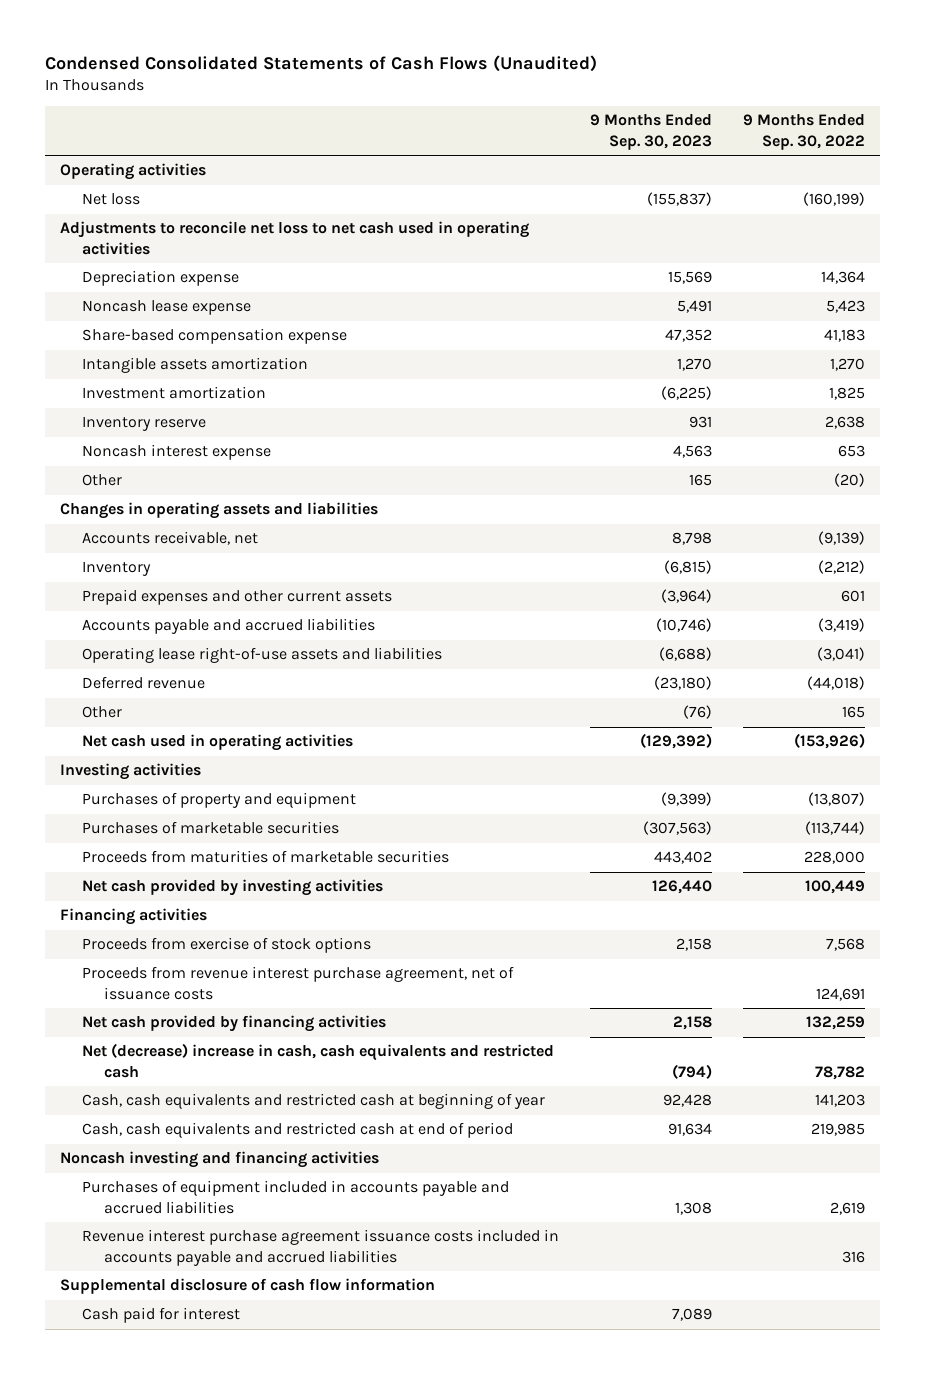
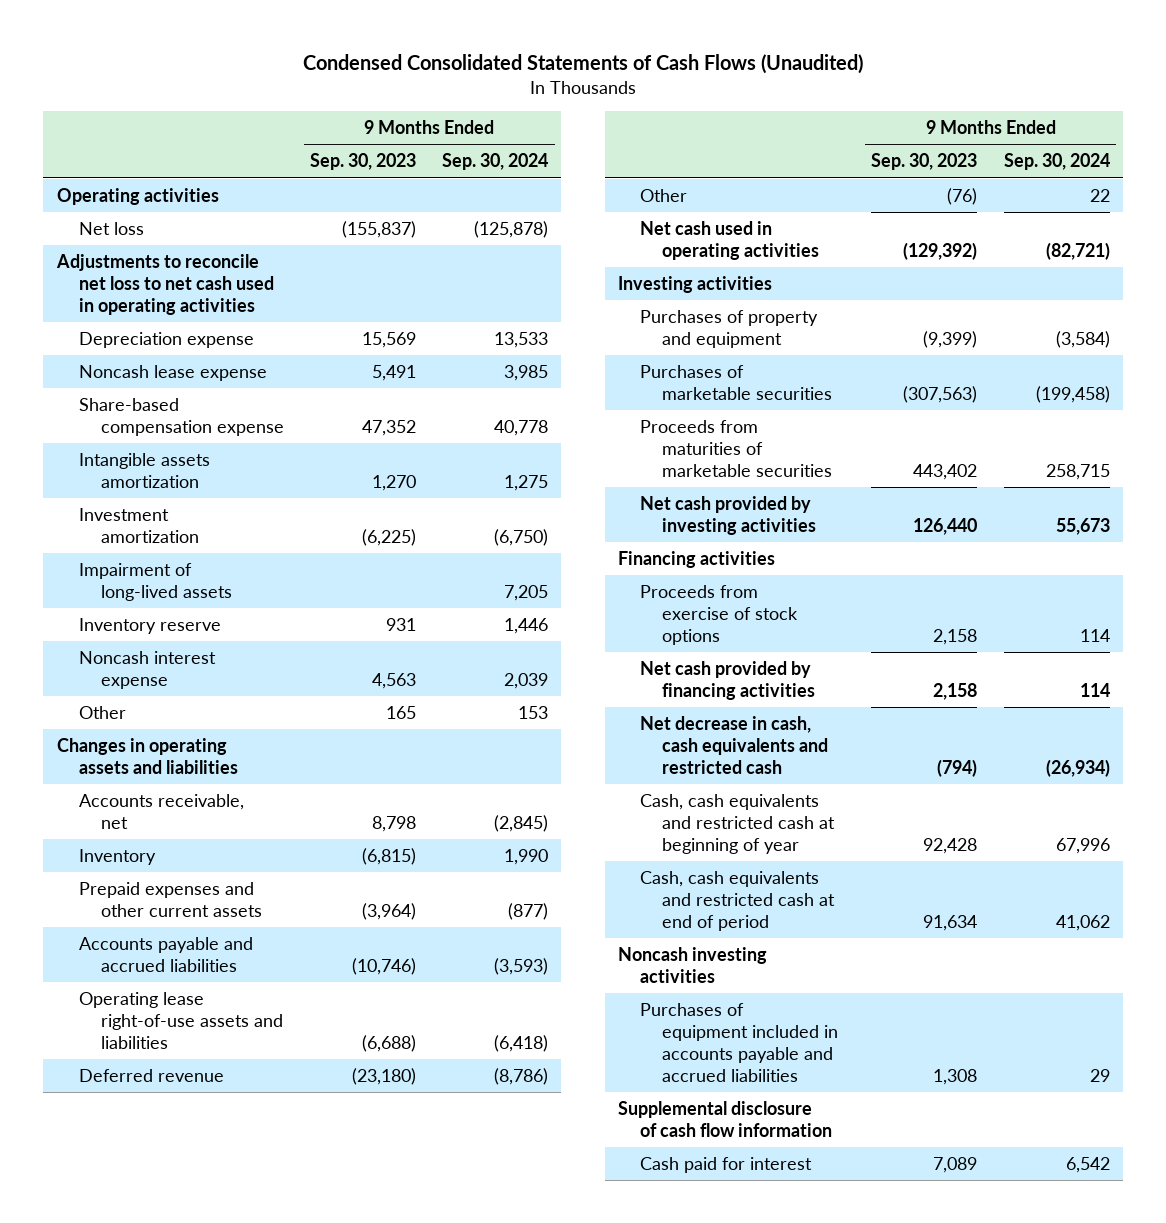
- | 9 Months Ended Sep. 30, 2023 | 9 Months Ended Sep. 30, 2022
+ | 9 Months Ended Sep. 30, 2023 | 9 Months Ended Sep. 30, 2024
+ Impairment of long-lived assets | | 7,205
- Proceeds from revenue interest purchase agreement, net of issuance costs | | 124,691
- Net (decrease) increase in cash, cash equivalents and restricted cash | (794) | 78,782
+ Net decrease in cash, cash equivalents and restricted cash | (794) | (26,934)
- Noncash investing and financing activities
+ Noncash investing activities
- Revenue interest purchase agreement issuance costs included in accounts payable and accrued liabilities | | 316

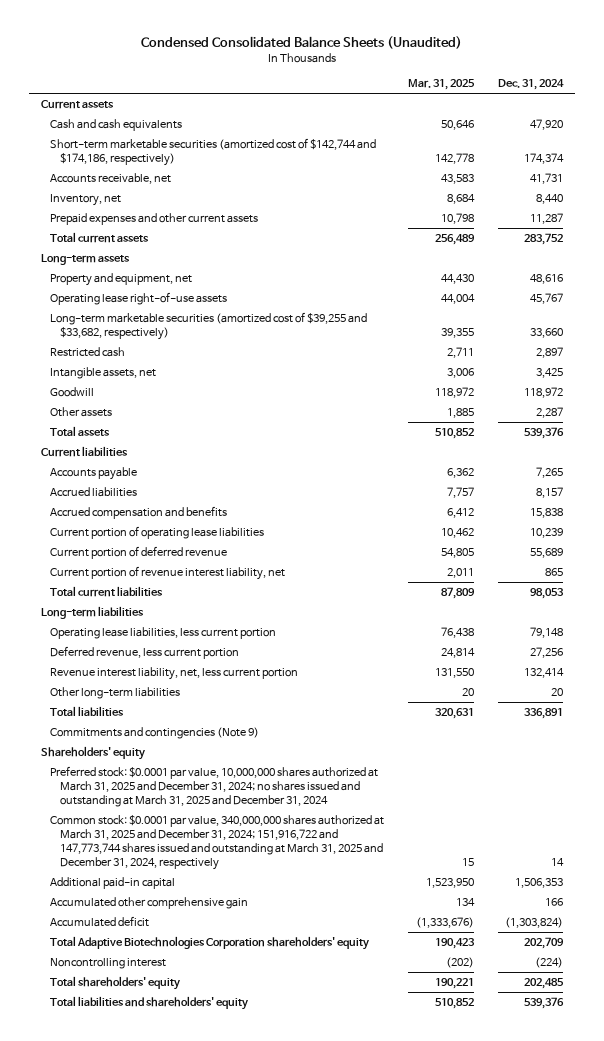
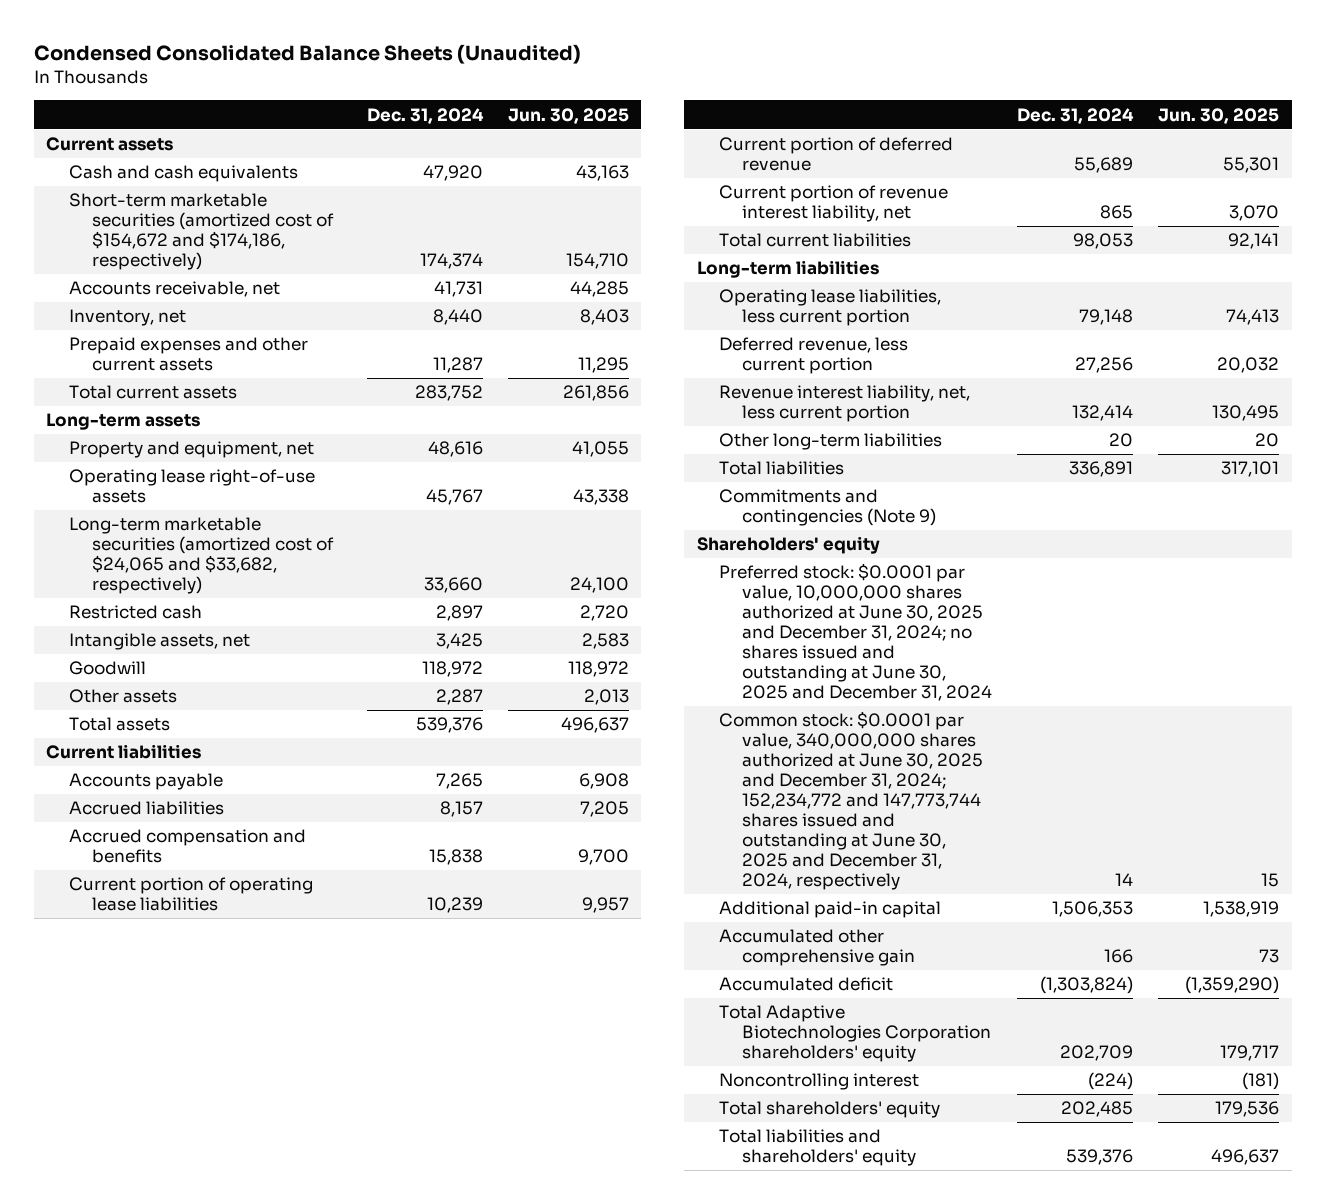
- | Mar. 31, 2025 | Dec. 31, 2024
+ | Dec. 31, 2024 | Jun. 30, 2025
- Short-term marketable securities (amortized cost of $142,744 and $174,186, respectively) | 142,778 | 174,374
+ Short-term marketable securities (amortized cost of $154,672 and $174,186, respectively) | 174,374 | 154,710
- Long-term marketable securities (amortized cost of $39,255 and $33,682, respectively) | 39,355 | 33,660
+ Long-term marketable securities (amortized cost of $24,065 and $33,682, respectively) | 33,660 | 24,100
- Preferred stock: $0.0001 par value, 10,000,000 shares authorized at March 31, 2025 and December 31, 2024; no shares issued and outstanding at March 31, 2025 and December 31, 2024
- Common stock: $0.0001 par value, 340,000,000 shares authorized at March 31, 2025 and December 31, 2024; 151,916,722 and 147,773,744 shares issued and outstanding at March 31, 2025 and December 31, 2024, respectively | 15 | 14
+ Preferred stock: $0.0001 par value, 10,000,000 shares authorized at June 30, 2025 and December 31, 2024; no shares issued and outstanding at June 30, 2025 and December 31, 2024
+ Common stock: $0.0001 par value, 340,000,000 shares authorized at June 30, 2025 and December 31, 2024; 152,234,772 and 147,773,744 shares issued and outstanding at June 30, 2025 and December 31, 2024, respectively | 14 | 15

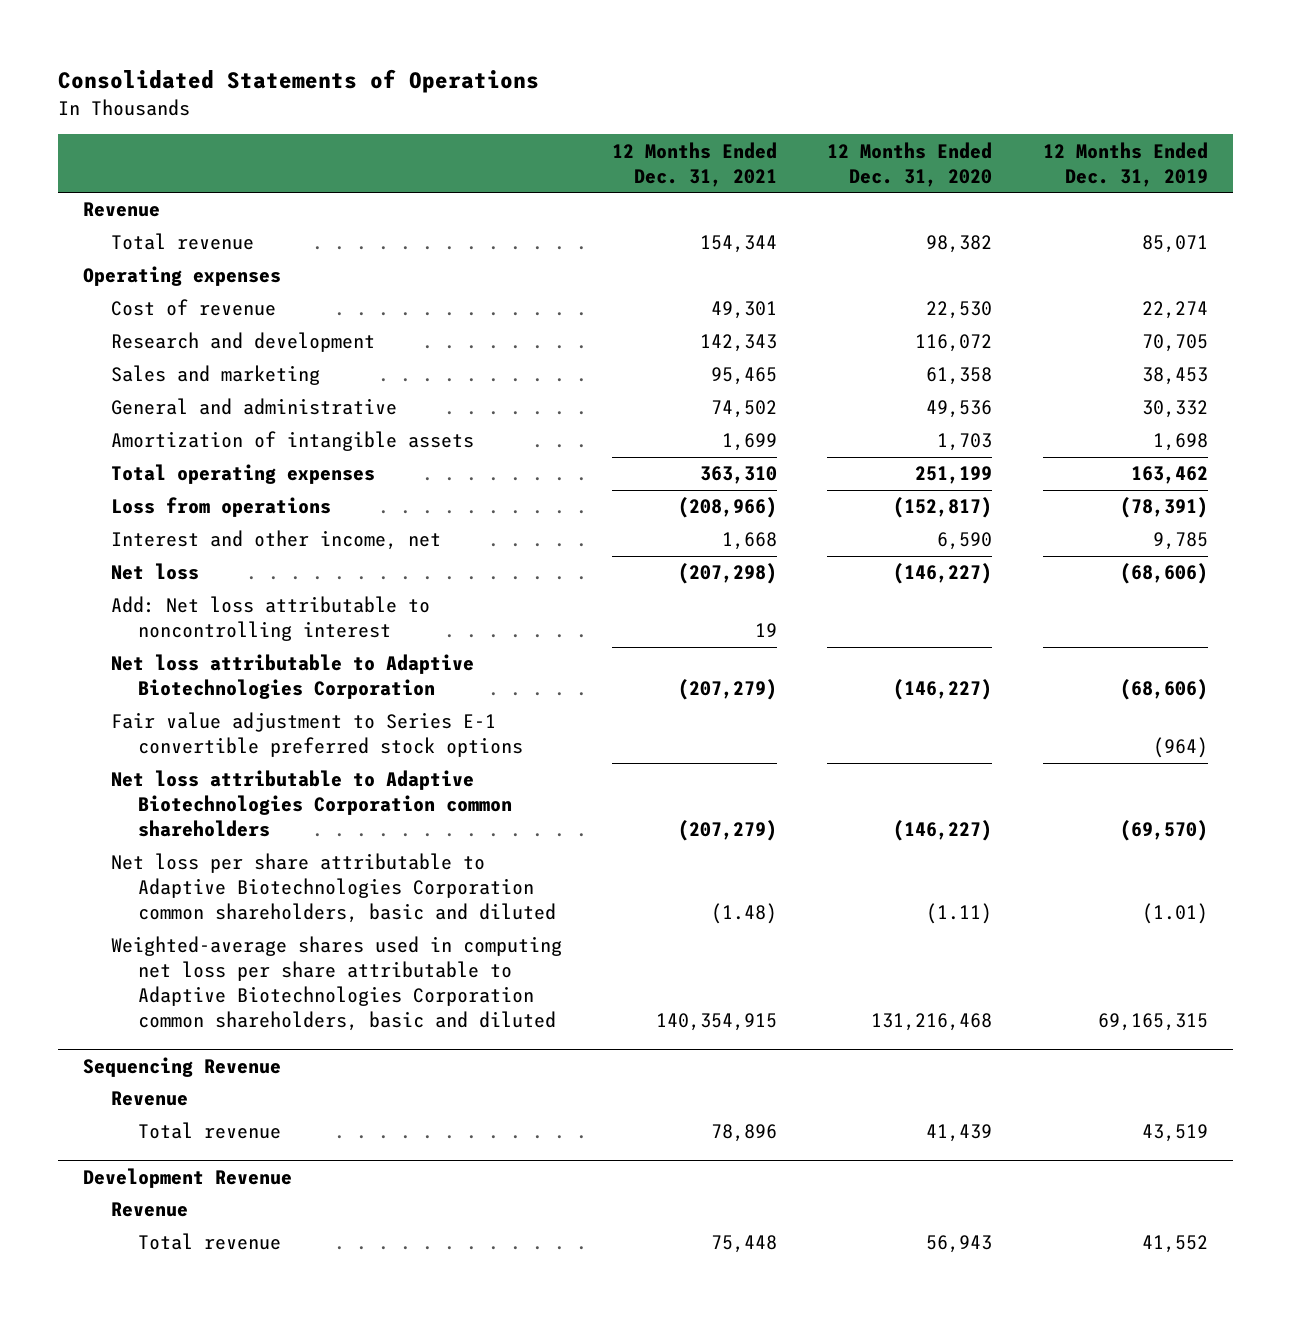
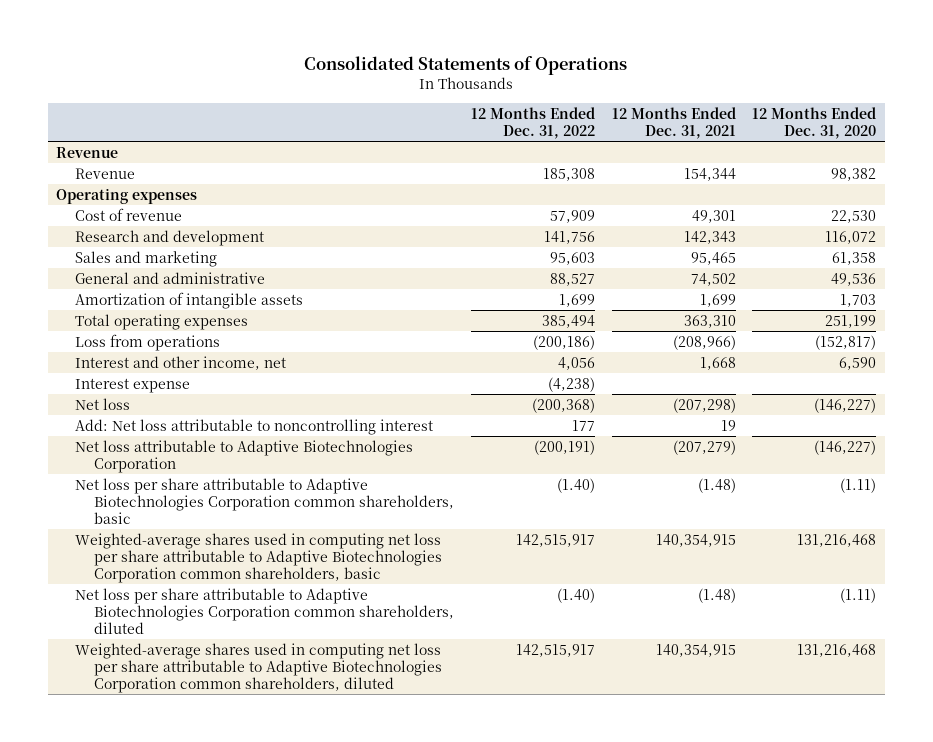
- | 12 Months Ended Dec. 31, 2021 | 12 Months Ended Dec. 31, 2020 | 12 Months Ended Dec. 31, 2019
+ | 12 Months Ended Dec. 31, 2022 | 12 Months Ended Dec. 31, 2021 | 12 Months Ended Dec. 31, 2020
- Total revenue | 154,344 | 98,382 | 85,071
+ Revenue | 185,308 | 154,344 | 98,382
+ Interest expense | (4,238) | |
- Fair value adjustment to Series E-1 convertible preferred stock options | | | (964)
- Net loss attributable to Adaptive Biotechnologies Corporation common shareholders | (207,279) | (146,227) | (69,570)
- Net loss per share attributable to Adaptive Biotechnologies Corporation common shareholders, basic and diluted | (1.48) | (1.11) | (1.01)
- Weighted-average shares used in computing net loss per share attributable to Adaptive Biotechnologies Corporation common shareholders, basic and diluted | 140,354,915 | 131,216,468 | 69,165,315
- Sequencing Revenue
- Revenue
- Total revenue | 78,896 | 41,439 | 43,519
- Development Revenue
- Revenue
- Total revenue | 75,448 | 56,943 | 41,552
+ Net loss per share attributable to Adaptive Biotechnologies Corporation common shareholders, basic | (1.40) | (1.48) | (1.11)
+ Weighted-average shares used in computing net loss per share attributable to Adaptive Biotechnologies Corporation common shareholders, basic | 142,515,917 | 140,354,915 | 131,216,468
+ Net loss per share attributable to Adaptive Biotechnologies Corporation common shareholders, diluted | (1.40) | (1.48) | (1.11)
+ Weighted-average shares used in computing net loss per share attributable to Adaptive Biotechnologies Corporation common shareholders, diluted | 142,515,917 | 140,354,915 | 131,216,468

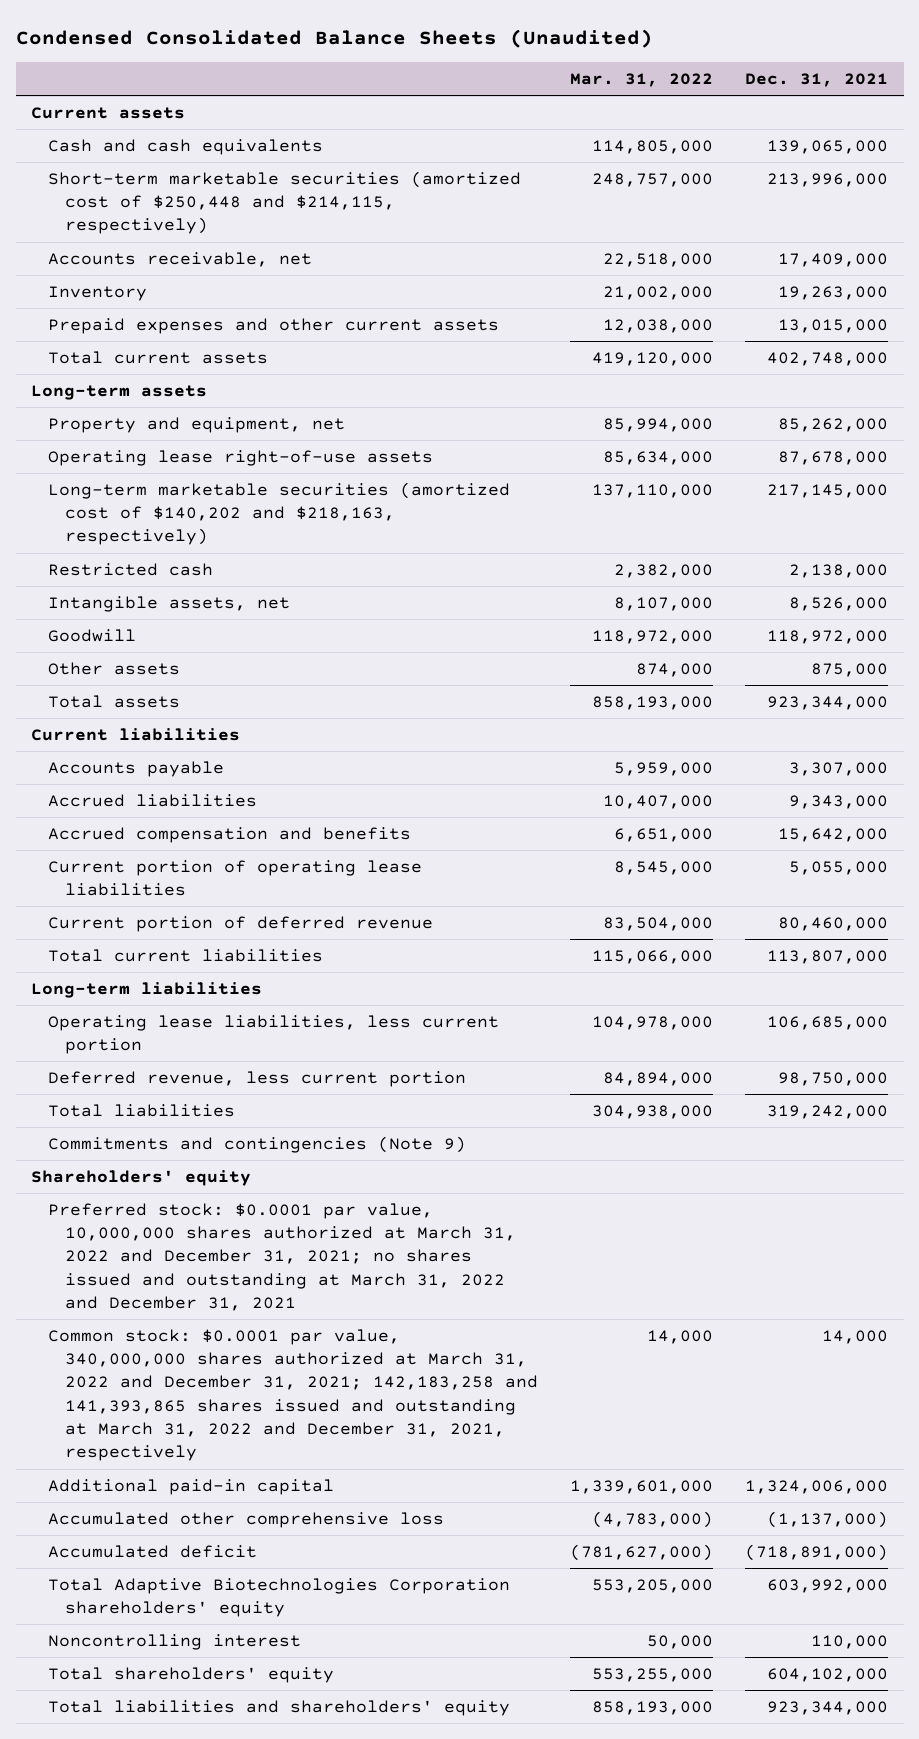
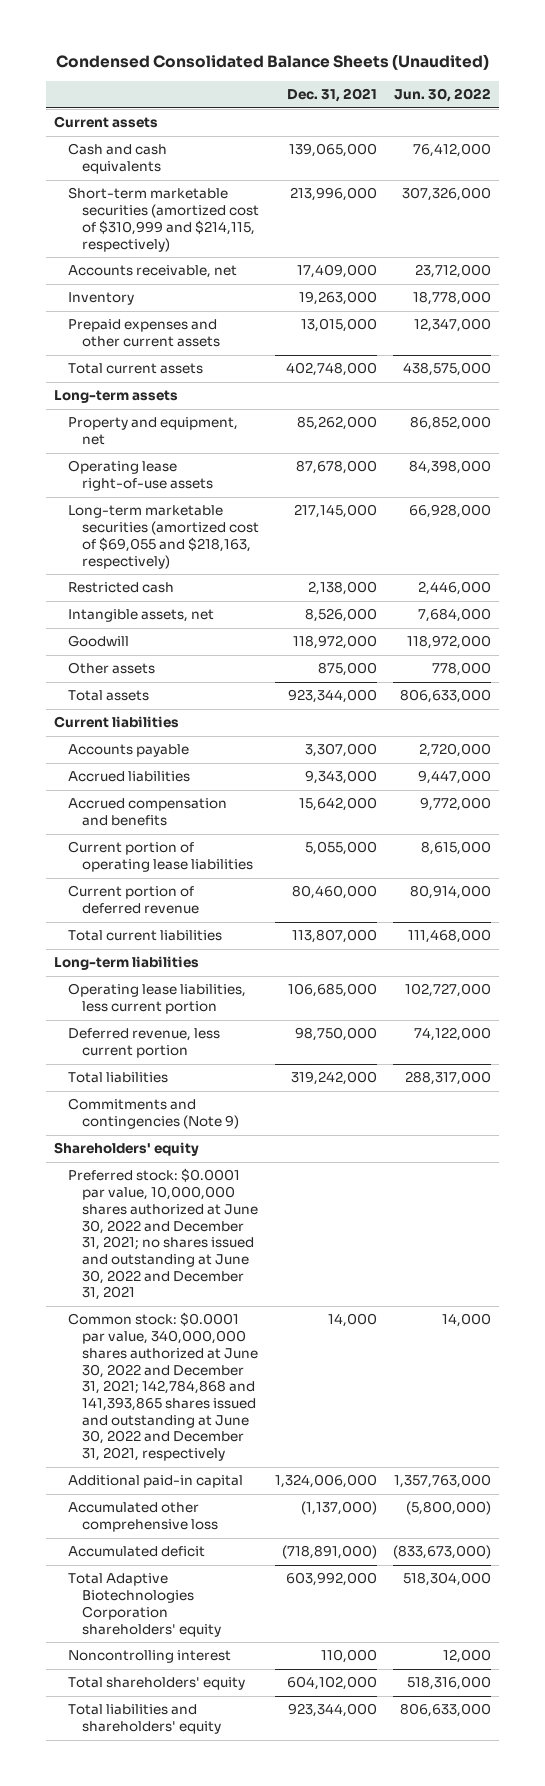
- | Mar. 31, 2022 | Dec. 31, 2021
+ | Dec. 31, 2021 | Jun. 30, 2022
- Short-term marketable securities (amortized cost of $250,448 and $214,115, respectively) | 248,757,000 | 213,996,000
+ Short-term marketable securities (amortized cost of $310,999 and $214,115, respectively) | 213,996,000 | 307,326,000
- Long-term marketable securities (amortized cost of $140,202 and $218,163, respectively) | 137,110,000 | 217,145,000
+ Long-term marketable securities (amortized cost of $69,055 and $218,163, respectively) | 217,145,000 | 66,928,000
- Preferred stock: $0.0001 par value, 10,000,000 shares authorized at March 31, 2022 and December 31, 2021; no shares issued and outstanding at March 31, 2022 and December 31, 2021
- Common stock: $0.0001 par value, 340,000,000 shares authorized at March 31, 2022 and December 31, 2021; 142,183,258 and 141,393,865 shares issued and outstanding at March 31, 2022 and December 31, 2021, respectively | 14,000 | 14,000
+ Preferred stock: $0.0001 par value, 10,000,000 shares authorized at June 30, 2022 and December 31, 2021; no shares issued and outstanding at June 30, 2022 and December 31, 2021
+ Common stock: $0.0001 par value, 340,000,000 shares authorized at June 30, 2022 and December 31, 2021; 142,784,868 and 141,393,865 shares issued and outstanding at June 30, 2022 and December 31, 2021, respectively | 14,000 | 14,000

